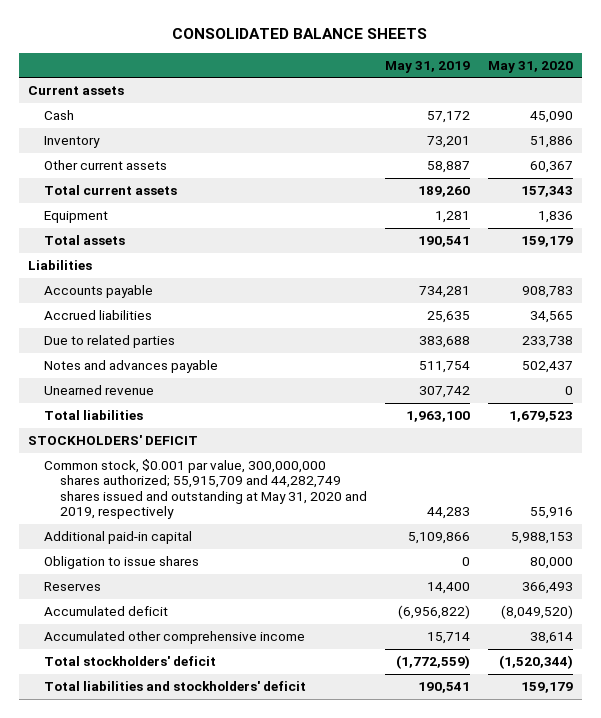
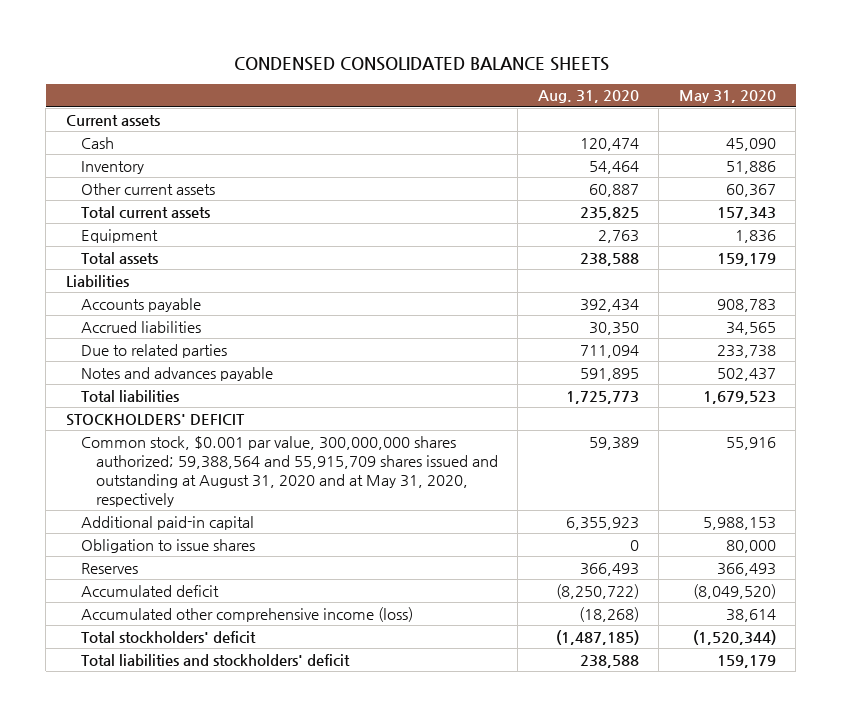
- CONSOLIDATED BALANCE SHEETS
+ CONDENSED CONSOLIDATED BALANCE SHEETS
- | May 31, 2019 | May 31, 2020
+ | Aug. 31, 2020 | May 31, 2020
- Unearned revenue | 307,742 | 0
- Common stock, $0.001 par value, 300,000,000 shares authorized; 55,915,709 and 44,282,749 shares issued and outstanding at May 31, 2020 and 2019, respectively | 44,283 | 55,916
+ Common stock, $0.001 par value, 300,000,000 shares authorized; 59,388,564 and 55,915,709 shares issued and outstanding at August 31, 2020 and at May 31, 2020, respectively | 59,389 | 55,916
- Accumulated other comprehensive income | 15,714 | 38,614
+ Accumulated other comprehensive income (loss) | (18,268) | 38,614

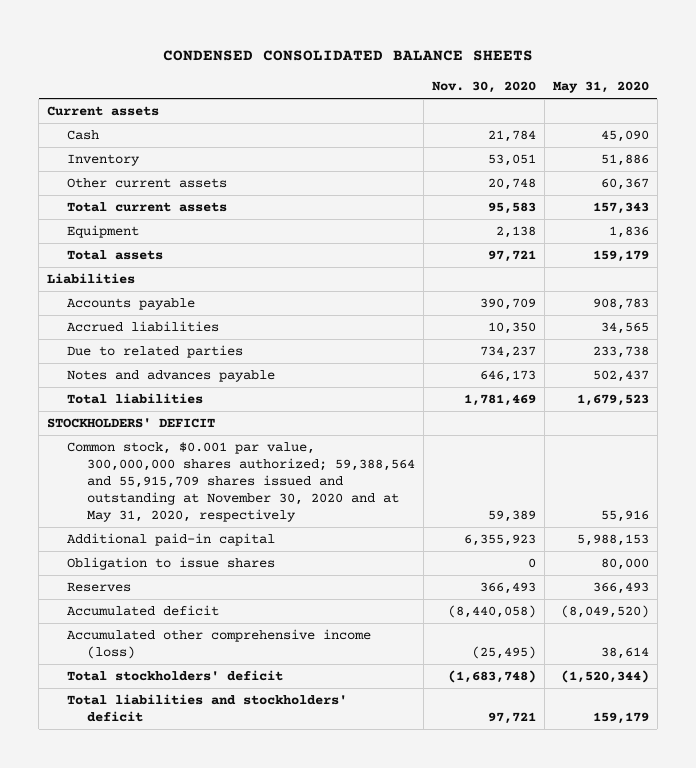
- | Aug. 31, 2020 | May 31, 2020
+ | Nov. 30, 2020 | May 31, 2020
- Common stock, $0.001 par value, 300,000,000 shares authorized; 59,388,564 and 55,915,709 shares issued and outstanding at August 31, 2020 and at May 31, 2020, respectively | 59,389 | 55,916
+ Common stock, $0.001 par value, 300,000,000 shares authorized; 59,388,564 and 55,915,709 shares issued and outstanding at November 30, 2020 and at May 31, 2020, respectively | 59,389 | 55,916

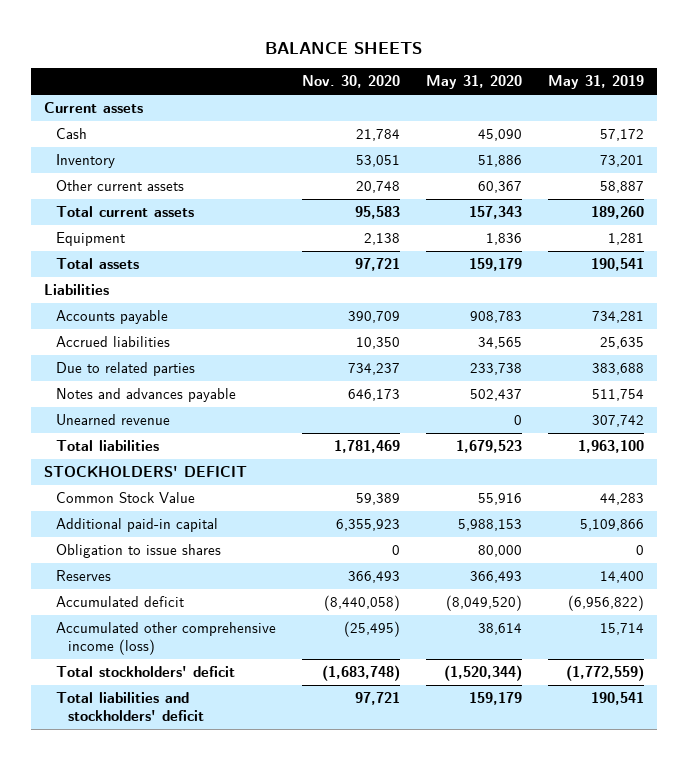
- CONDENSED CONSOLIDATED BALANCE SHEETS
+ BALANCE SHEETS
- | Nov. 30, 2020 | May 31, 2020
+ | Nov. 30, 2020 | May 31, 2020 | May 31, 2019
+ Unearned revenue | | 0 | 307,742
- Common stock, $0.001 par value, 300,000,000 shares authorized; 59,388,564 and 55,915,709 shares issued and outstanding at November 30, 2020 and at May 31, 2020, respectively | 59,389 | 55,916
+ Common Stock Value | 59,389 | 55,916 | 44,283

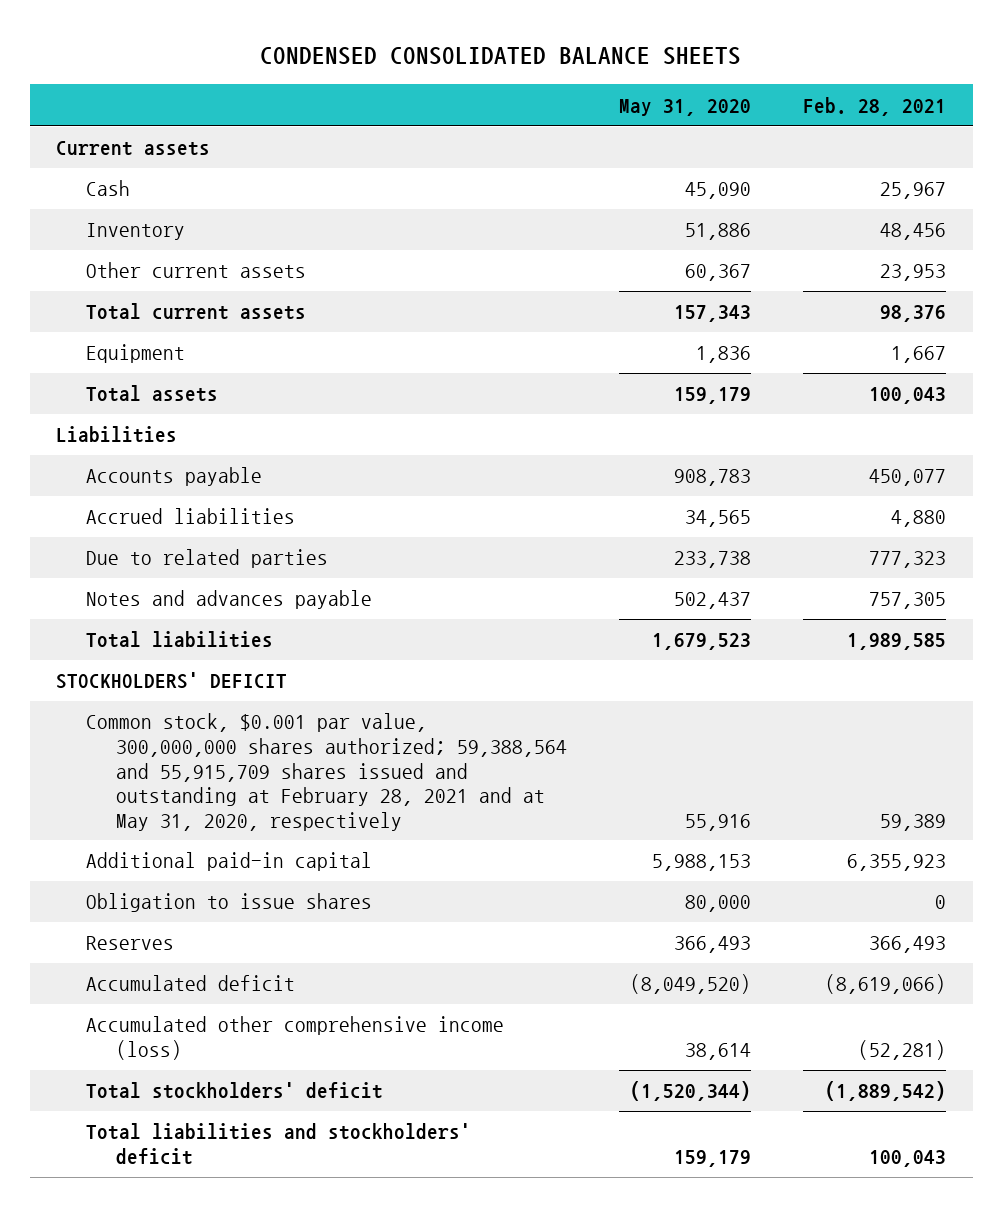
- BALANCE SHEETS
+ CONDENSED CONSOLIDATED BALANCE SHEETS
- | Nov. 30, 2020 | May 31, 2020 | May 31, 2019
+ | May 31, 2020 | Feb. 28, 2021
- Unearned revenue | | 0 | 307,742
- Common Stock Value | 59,389 | 55,916 | 44,283
+ Common stock, $0.001 par value, 300,000,000 shares authorized; 59,388,564 and 55,915,709 shares issued and outstanding at February 28, 2021 and at May 31, 2020, respectively | 55,916 | 59,389

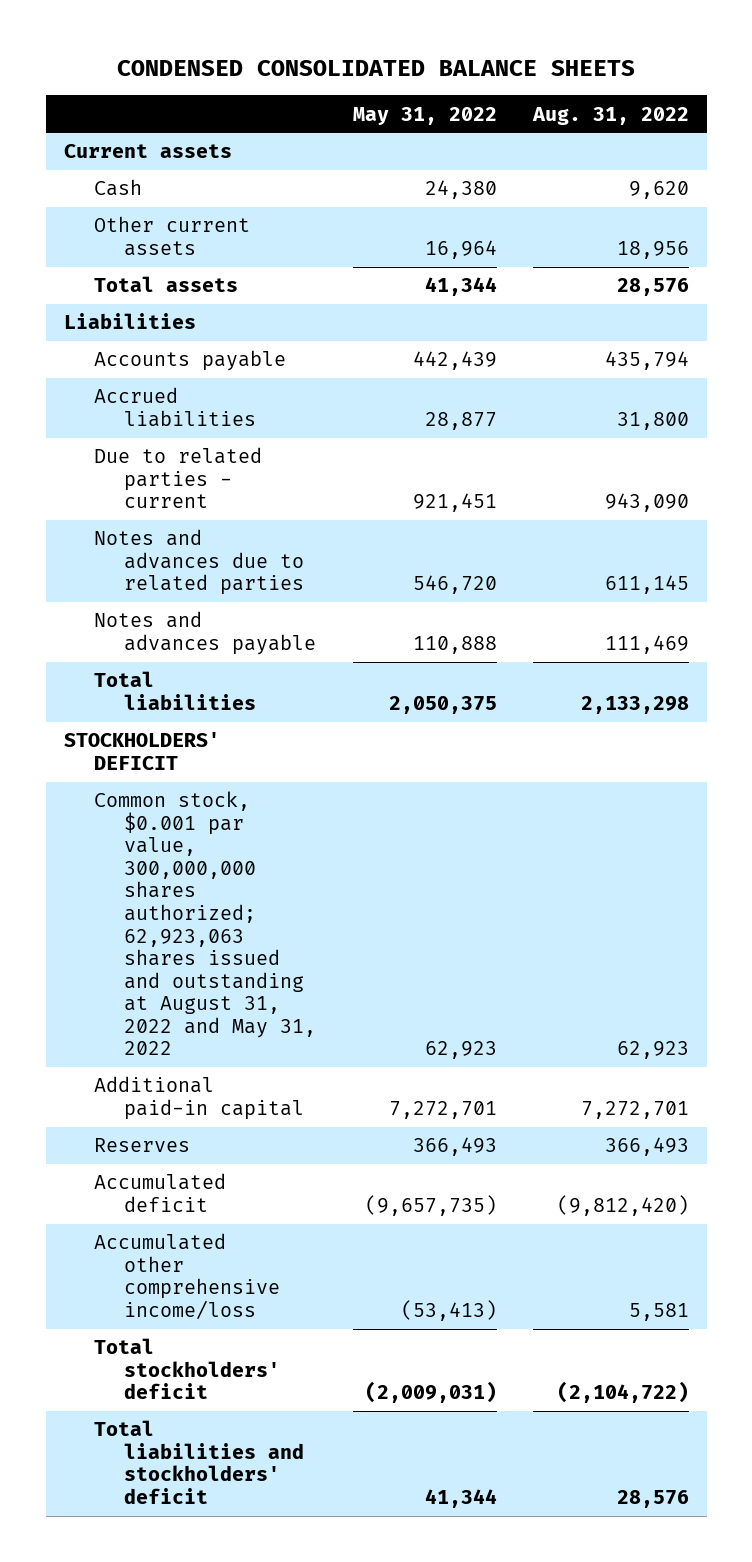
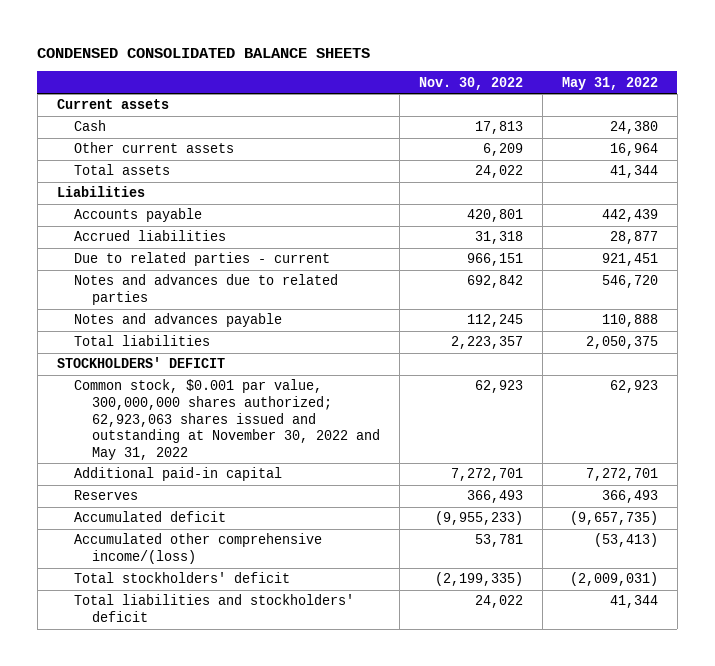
- | May 31, 2022 | Aug. 31, 2022
+ | Nov. 30, 2022 | May 31, 2022
- Common stock, $0.001 par value, 300,000,000 shares authorized; 62,923,063 shares issued and outstanding at August 31, 2022 and May 31, 2022 | 62,923 | 62,923
+ Common stock, $0.001 par value, 300,000,000 shares authorized; 62,923,063 shares issued and outstanding at November 30, 2022 and May 31, 2022 | 62,923 | 62,923
- Accumulated other comprehensive income/loss | (53,413) | 5,581
+ Accumulated other comprehensive income/(loss) | 53,781 | (53,413)

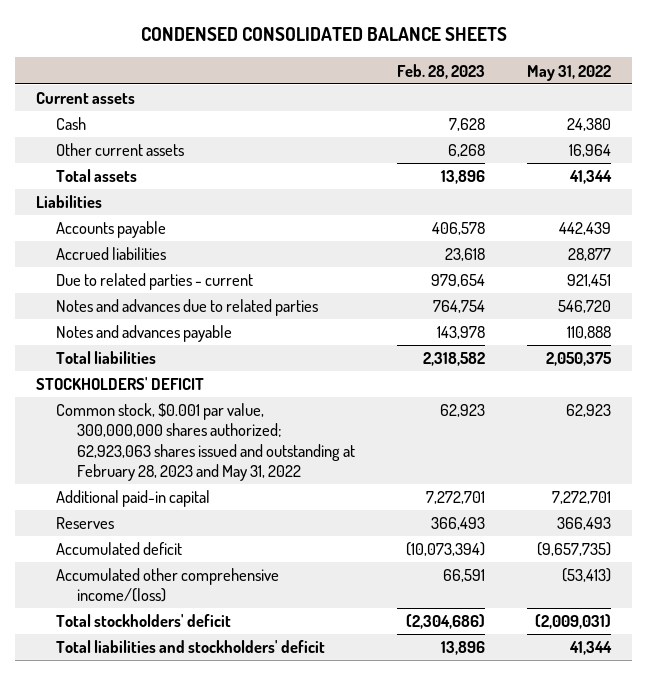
- | Nov. 30, 2022 | May 31, 2022
+ | Feb. 28, 2023 | May 31, 2022
- Common stock, $0.001 par value, 300,000,000 shares authorized; 62,923,063 shares issued and outstanding at November 30, 2022 and May 31, 2022 | 62,923 | 62,923
+ Common stock, $0.001 par value, 300,000,000 shares authorized; 62,923,063 shares issued and outstanding at February 28, 2023 and May 31, 2022 | 62,923 | 62,923

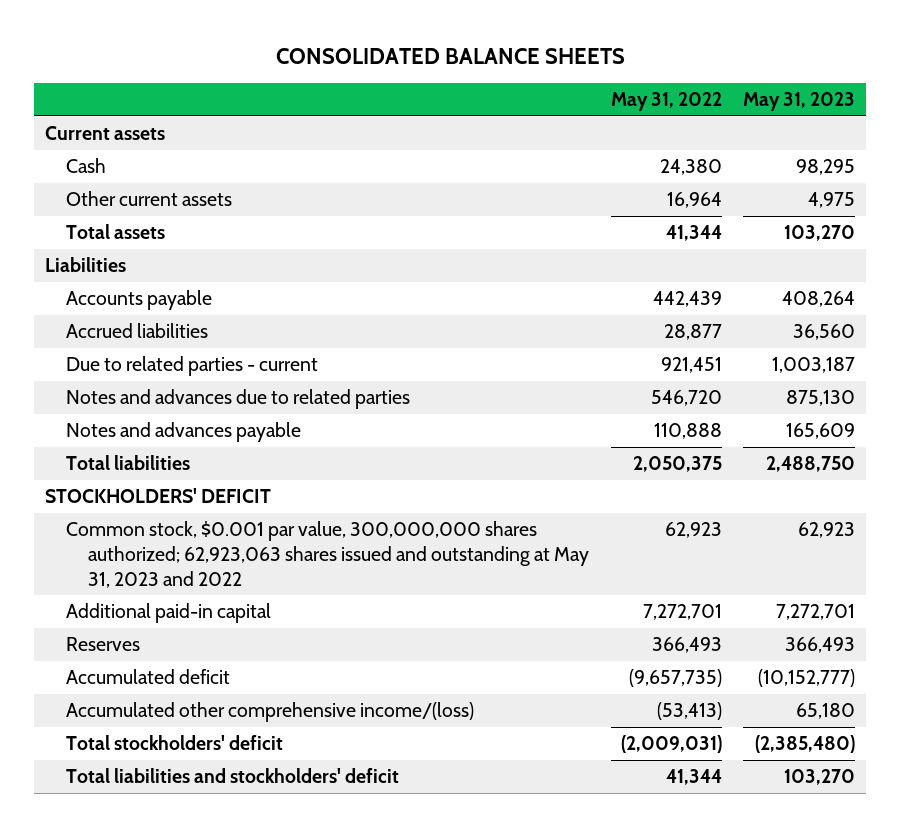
- CONDENSED CONSOLIDATED BALANCE SHEETS
+ CONSOLIDATED BALANCE SHEETS
- | Feb. 28, 2023 | May 31, 2022
+ | May 31, 2022 | May 31, 2023
- Common stock, $0.001 par value, 300,000,000 shares authorized; 62,923,063 shares issued and outstanding at February 28, 2023 and May 31, 2022 | 62,923 | 62,923
+ Common stock, $0.001 par value, 300,000,000 shares authorized; 62,923,063 shares issued and outstanding at May 31, 2023 and 2022 | 62,923 | 62,923

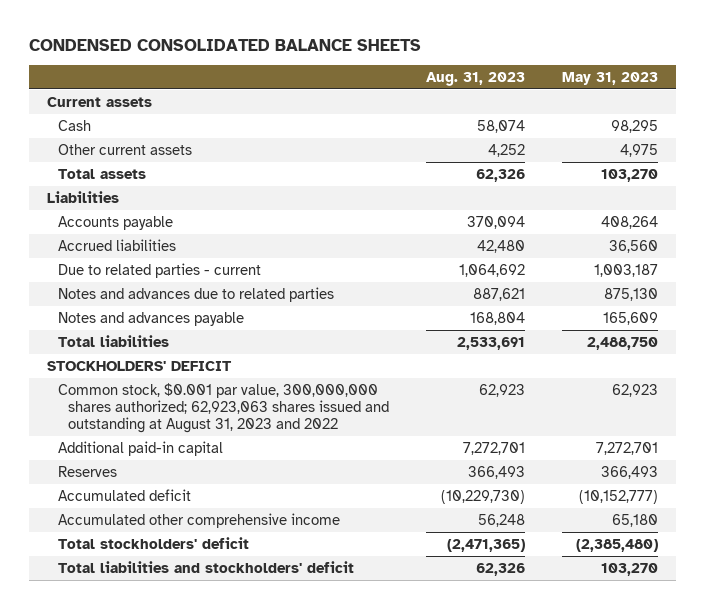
- CONSOLIDATED BALANCE SHEETS
+ CONDENSED CONSOLIDATED BALANCE SHEETS
- | May 31, 2022 | May 31, 2023
+ | Aug. 31, 2023 | May 31, 2023
- Common stock, $0.001 par value, 300,000,000 shares authorized; 62,923,063 shares issued and outstanding at May 31, 2023 and 2022 | 62,923 | 62,923
+ Common stock, $0.001 par value, 300,000,000 shares authorized; 62,923,063 shares issued and outstanding at August 31, 2023 and 2022 | 62,923 | 62,923
- Accumulated other comprehensive income/(loss) | (53,413) | 65,180
+ Accumulated other comprehensive income | 56,248 | 65,180

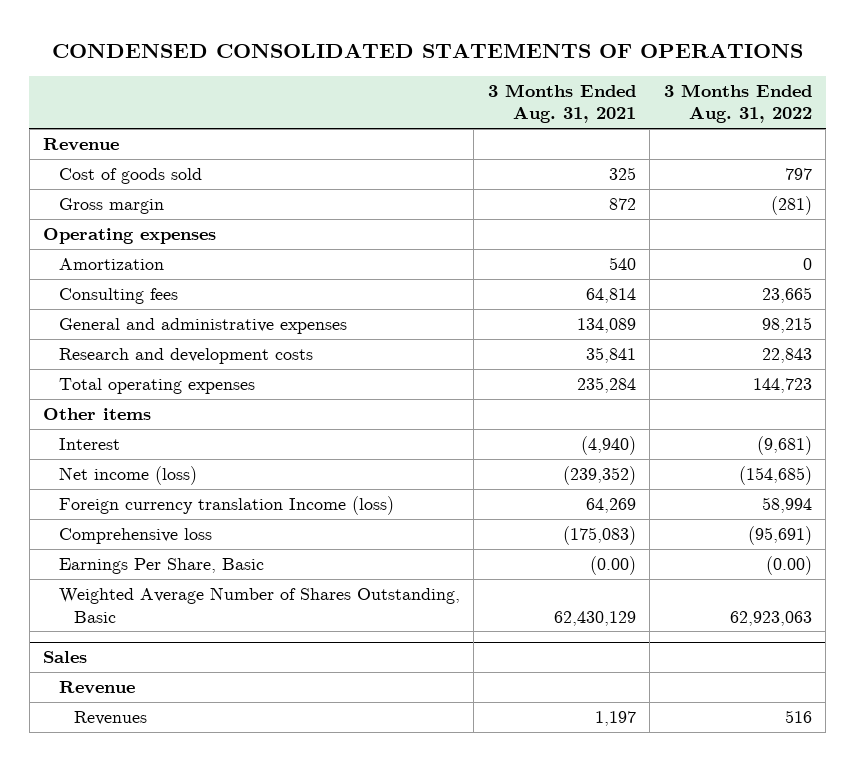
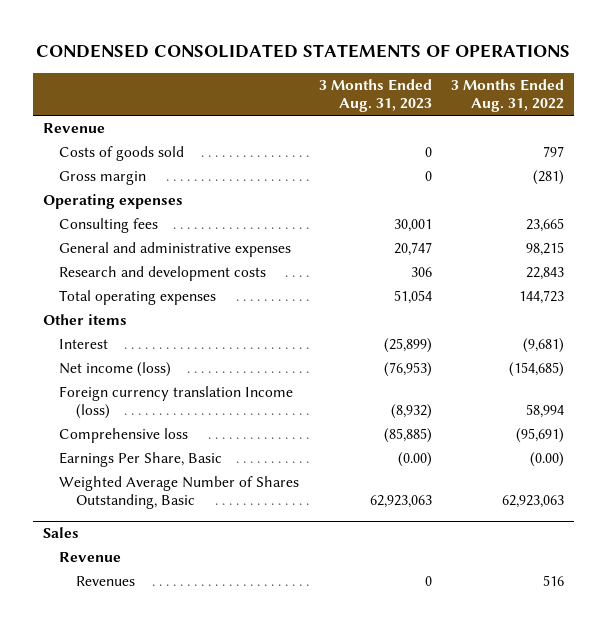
- | 3 Months Ended Aug. 31, 2021 | 3 Months Ended Aug. 31, 2022
+ | 3 Months Ended Aug. 31, 2023 | 3 Months Ended Aug. 31, 2022
- Cost of goods sold | 325 | 797
+ Costs of goods sold | 0 | 797
- Amortization | 540 | 0

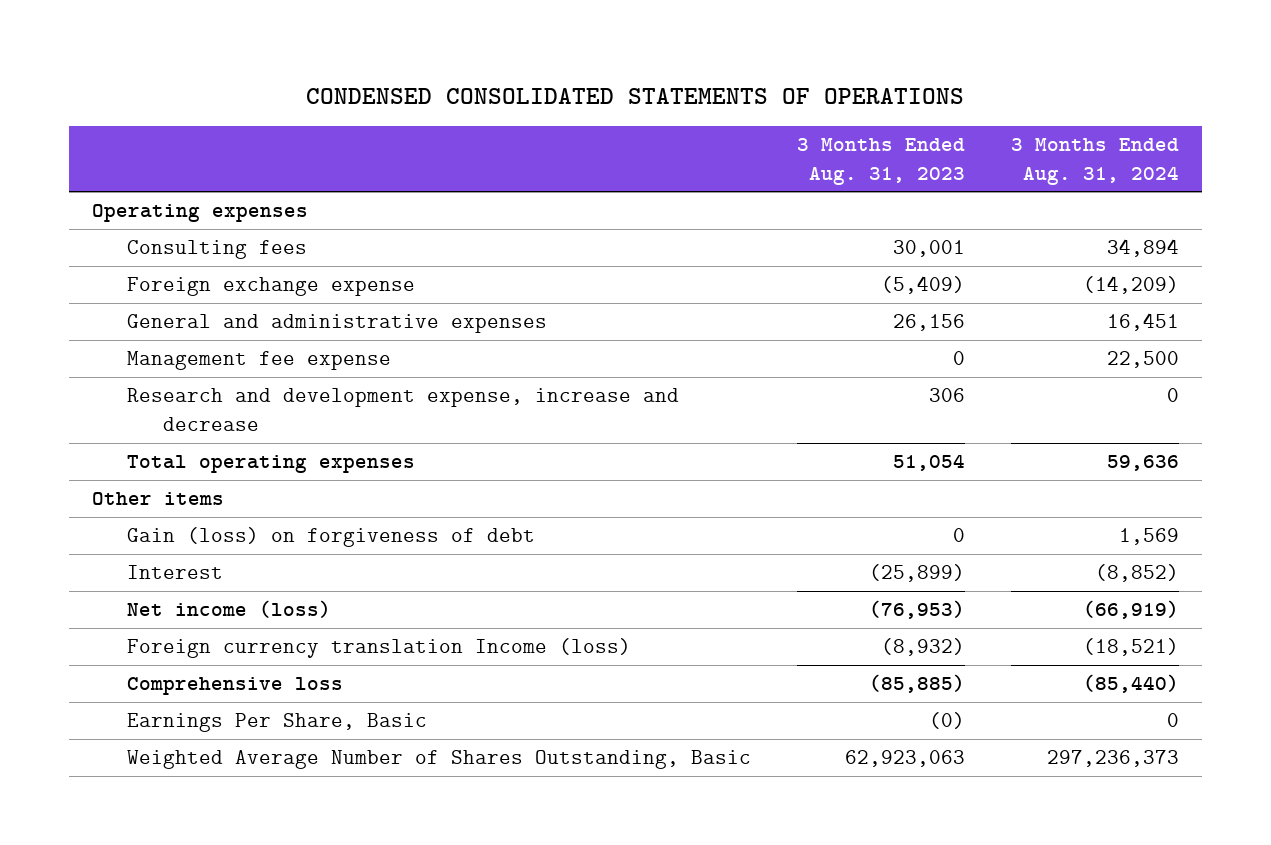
- | 3 Months Ended Aug. 31, 2023 | 3 Months Ended Aug. 31, 2022
+ | 3 Months Ended Aug. 31, 2023 | 3 Months Ended Aug. 31, 2024
- Revenue
- Costs of goods sold | 0 | 797
- Gross margin | 0 | (281)
- General and administrative expenses | 20,747 | 98,215
- Research and development costs | 306 | 22,843
+ Foreign exchange expense | (5,409) | (14,209)
+ General and administrative expenses | 26,156 | 16,451
+ Management fee expense | 0 | 22,500
+ Research and development expense, increase and decrease | 306 | 0
+ Gain (loss) on forgiveness of debt | 0 | 1,569
- Earnings Per Share, Basic | (0.00) | (0.00)
+ Earnings Per Share, Basic | (0) | 0
- Sales
- Revenue
- Revenues | 0 | 516

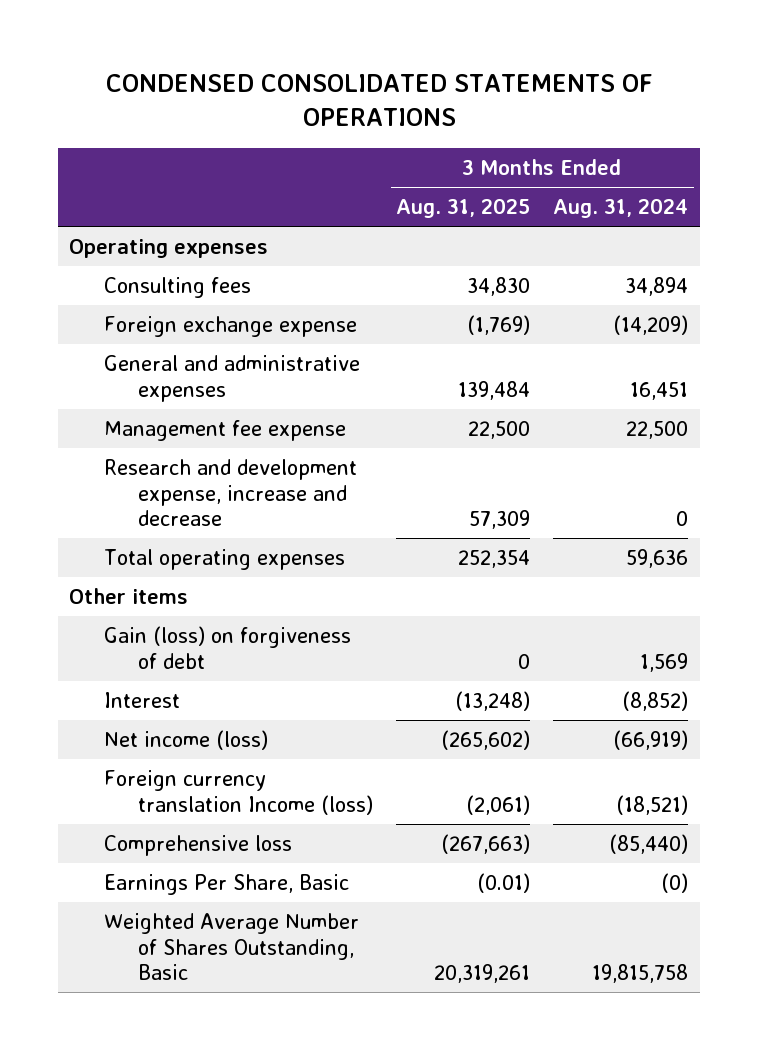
- | 3 Months Ended Aug. 31, 2023 | 3 Months Ended Aug. 31, 2024
+ | 3 Months Ended Aug. 31, 2025 | 3 Months Ended Aug. 31, 2024
- Earnings Per Share, Basic | (0) | 0
- Weighted Average Number of Shares Outstanding, Basic | 62,923,063 | 297,236,373
+ Earnings Per Share, Basic | (0.01) | (0)
+ Weighted Average Number of Shares Outstanding, Basic | 20,319,261 | 19,815,758

